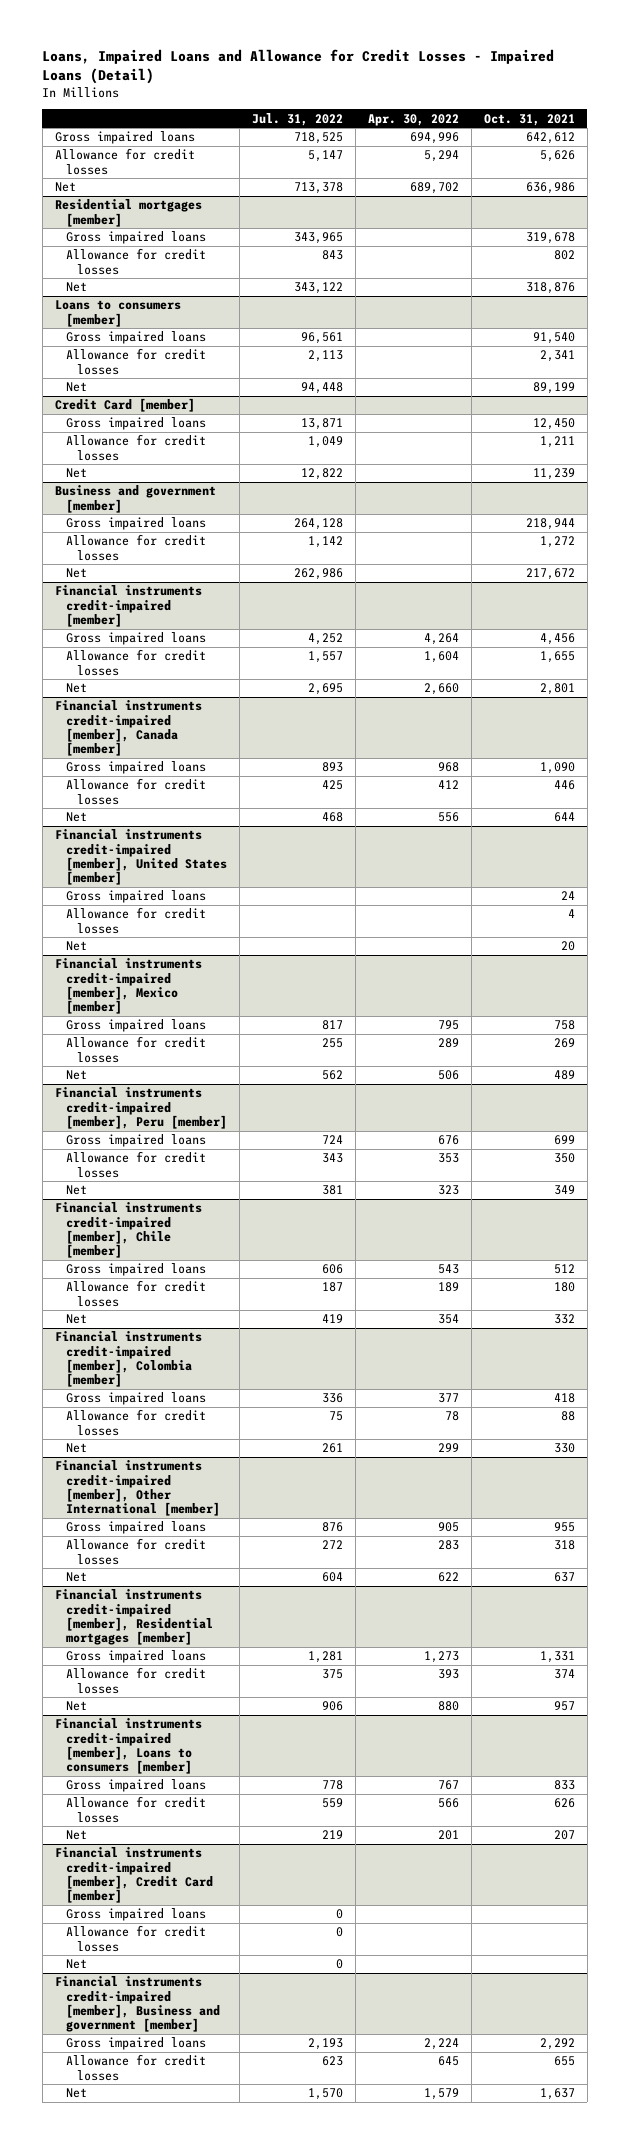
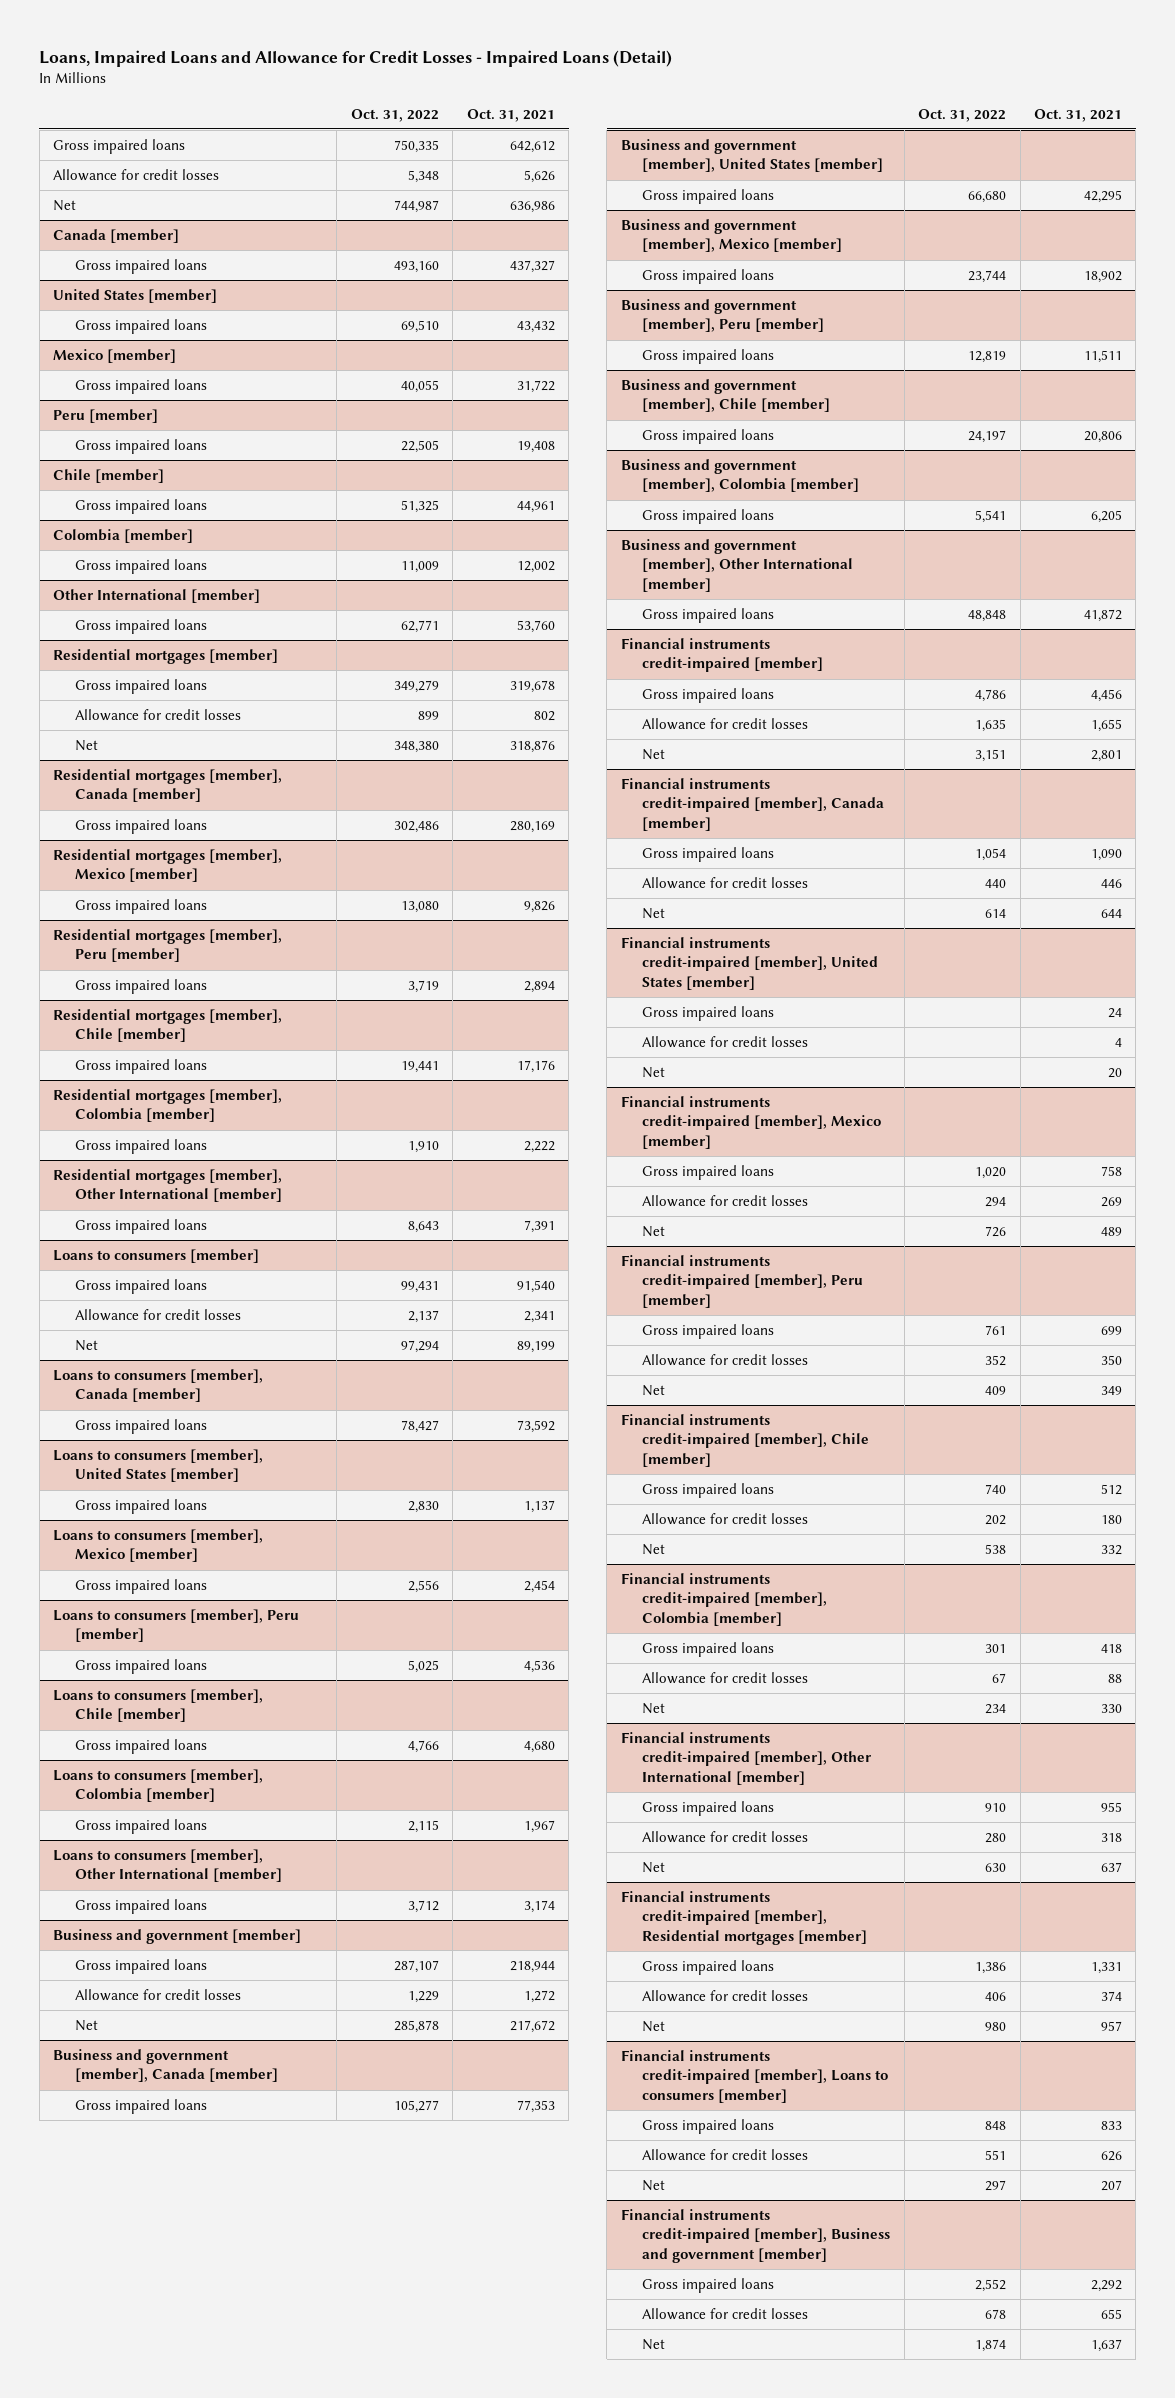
- | Jul. 31, 2022 | Apr. 30, 2022 | Oct. 31, 2021
+ | Oct. 31, 2022 | Oct. 31, 2021
+ Canada [member]
+ Gross impaired loans | 493,160 | 437,327
+ United States [member]
+ Gross impaired loans | 69,510 | 43,432
+ Mexico [member]
+ Gross impaired loans | 40,055 | 31,722
+ Peru [member]
+ Gross impaired loans | 22,505 | 19,408
+ Chile [member]
+ Gross impaired loans | 51,325 | 44,961
+ Colombia [member]
+ Gross impaired loans | 11,009 | 12,002
+ Other International [member]
+ Gross impaired loans | 62,771 | 53,760
+ Residential mortgages [member], Canada [member]
+ Gross impaired loans | 302,486 | 280,169
+ Residential mortgages [member], Mexico [member]
+ Gross impaired loans | 13,080 | 9,826
+ Residential mortgages [member], Peru [member]
+ Gross impaired loans | 3,719 | 2,894
+ Residential mortgages [member], Chile [member]
+ Gross impaired loans | 19,441 | 17,176
+ Residential mortgages [member], Colombia [member]
+ Gross impaired loans | 1,910 | 2,222
+ Residential mortgages [member], Other International [member]
+ Gross impaired loans | 8,643 | 7,391
- Credit Card [member]
- Gross impaired loans | 13,871 | | 12,450
- Allowance for credit losses | 1,049 | | 1,211
- Net | 12,822 | | 11,239
+ Loans to consumers [member], Canada [member]
+ Gross impaired loans | 78,427 | 73,592
+ Loans to consumers [member], United States [member]
+ Gross impaired loans | 2,830 | 1,137
+ Loans to consumers [member], Mexico [member]
+ Gross impaired loans | 2,556 | 2,454
+ Loans to consumers [member], Peru [member]
+ Gross impaired loans | 5,025 | 4,536
+ Loans to consumers [member], Chile [member]
+ Gross impaired loans | 4,766 | 4,680
+ Loans to consumers [member], Colombia [member]
+ Gross impaired loans | 2,115 | 1,967
+ Loans to consumers [member], Other International [member]
+ Gross impaired loans | 3,712 | 3,174
+ Business and government [member], Canada [member]
+ Gross impaired loans | 105,277 | 77,353
+ Business and government [member], United States [member]
+ Gross impaired loans | 66,680 | 42,295
+ Business and government [member], Mexico [member]
+ Gross impaired loans | 23,744 | 18,902
+ Business and government [member], Peru [member]
+ Gross impaired loans | 12,819 | 11,511
+ Business and government [member], Chile [member]
+ Gross impaired loans | 24,197 | 20,806
+ Business and government [member], Colombia [member]
+ Gross impaired loans | 5,541 | 6,205
+ Business and government [member], Other International [member]
+ Gross impaired loans | 48,848 | 41,872
- Financial instruments credit-impaired [member], Credit Card [member]
- Gross impaired loans | 0 | |
- Allowance for credit losses | 0 | |
- Net | 0 | |

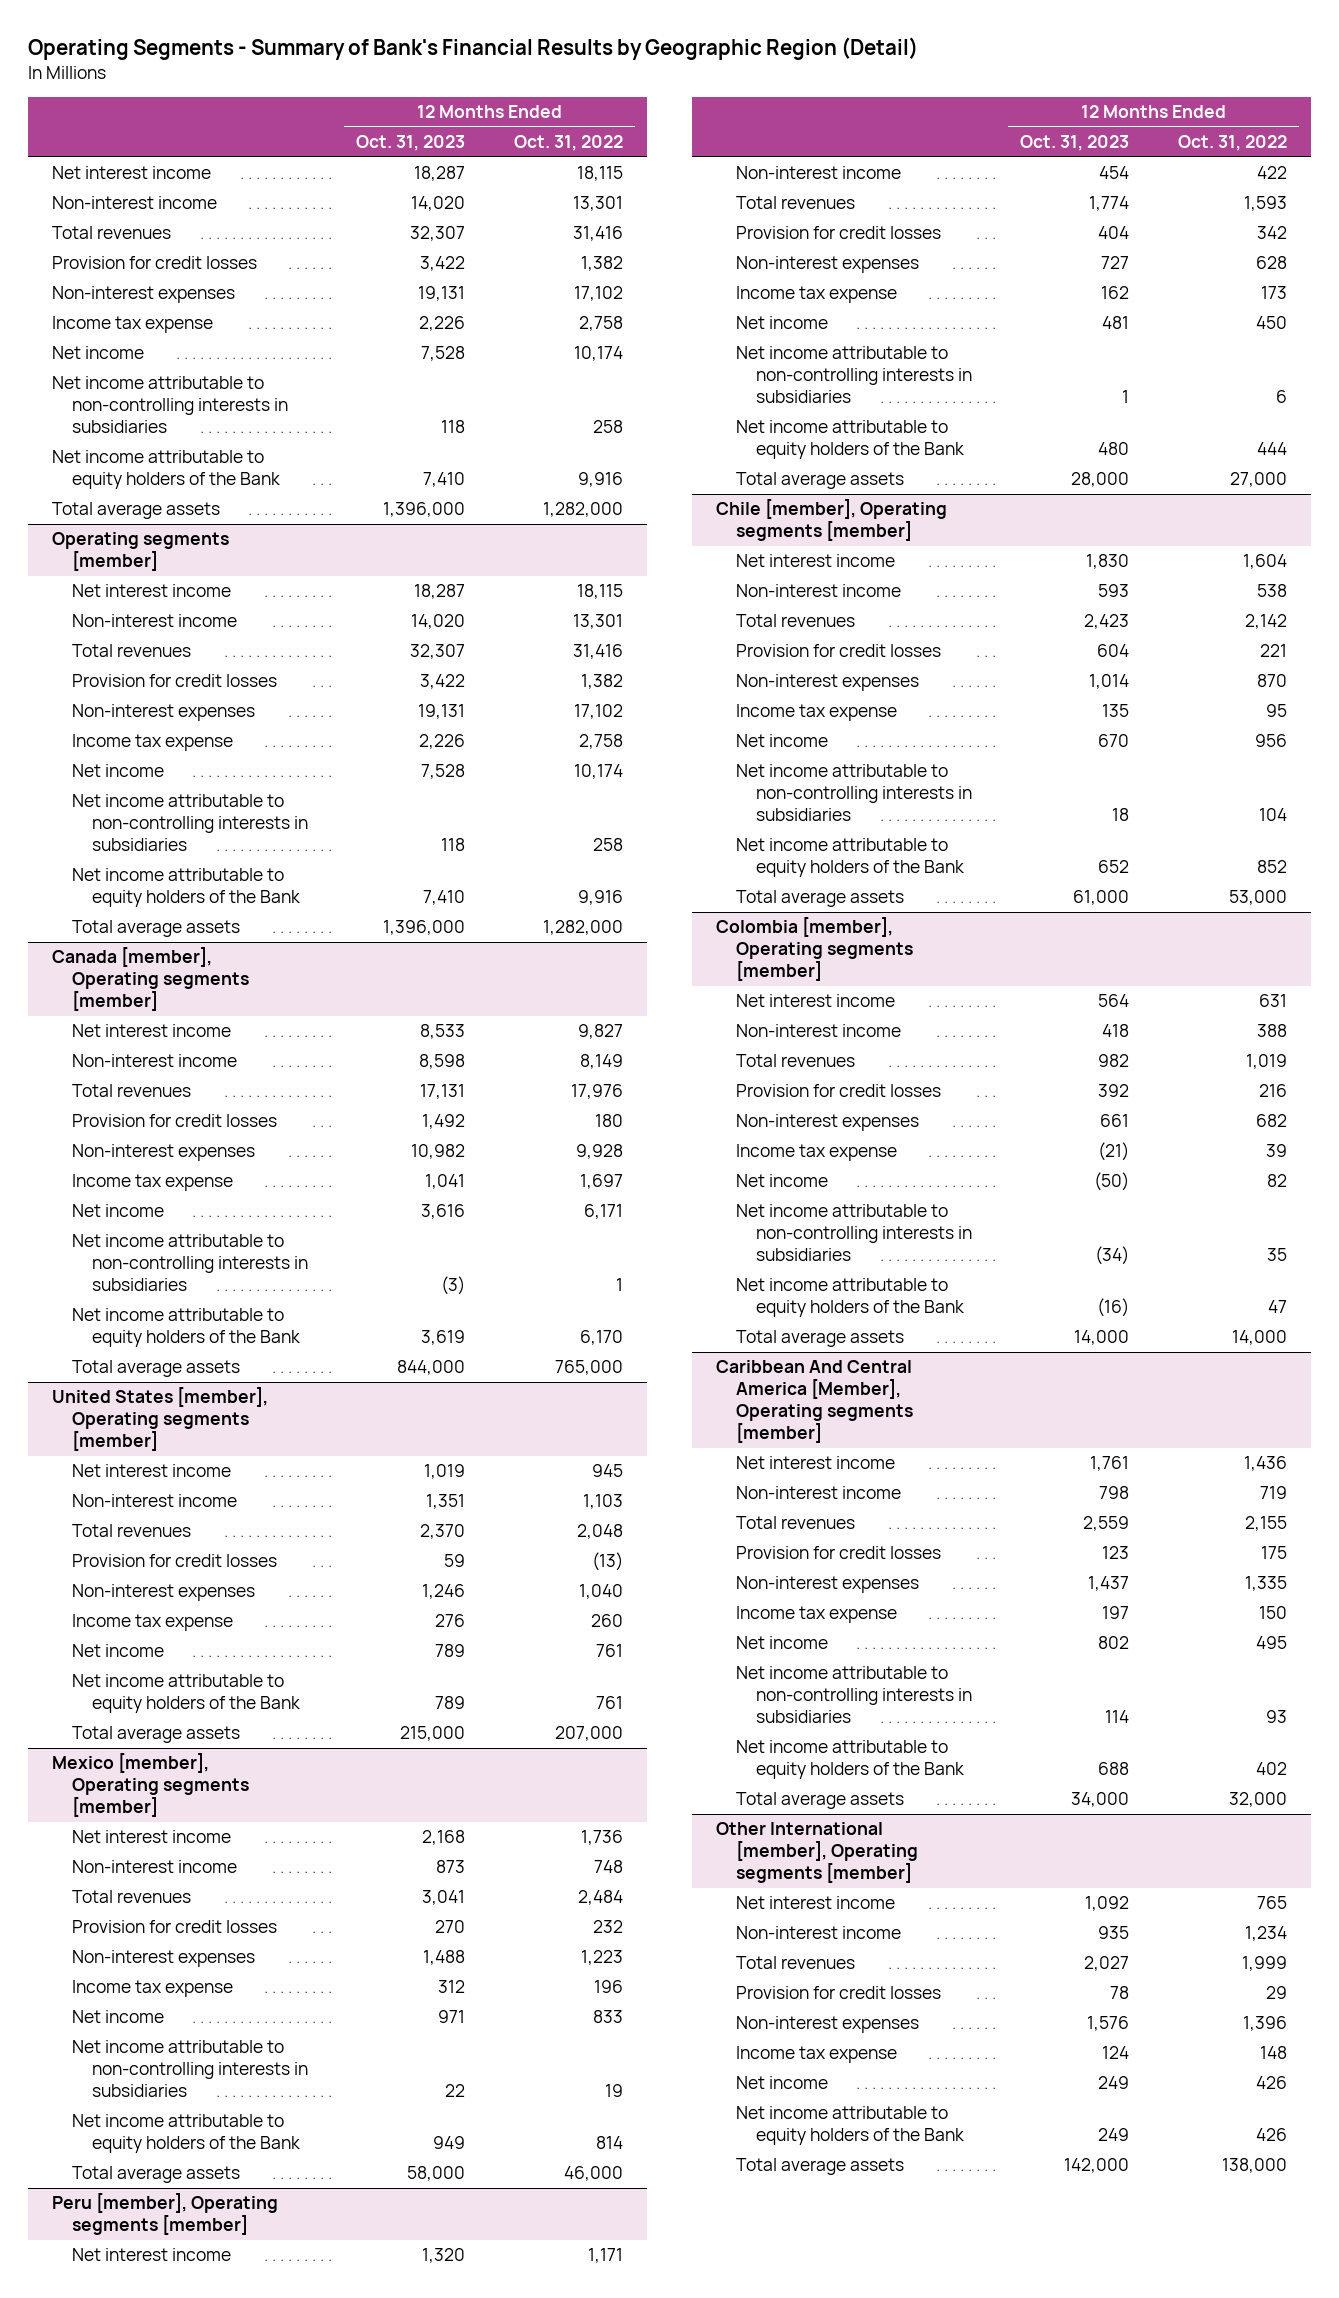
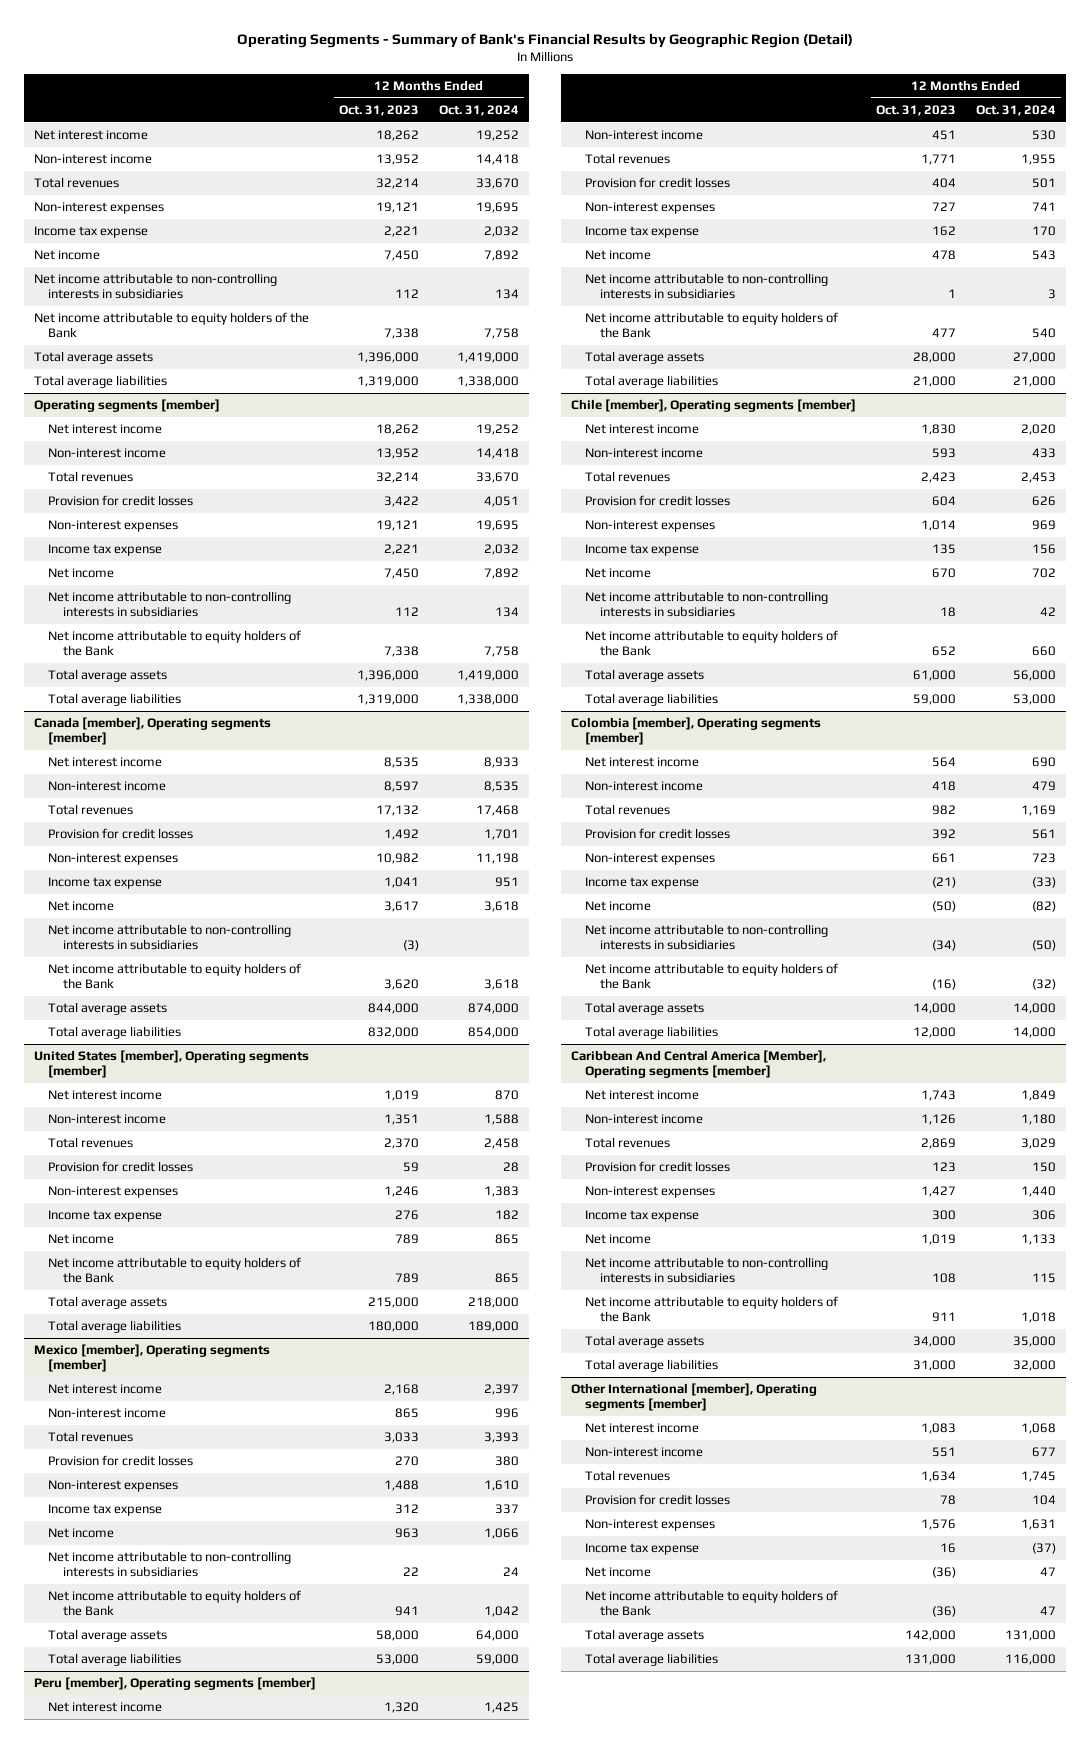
- | 12 Months Ended Oct. 31, 2023 | 12 Months Ended Oct. 31, 2022
+ | 12 Months Ended Oct. 31, 2023 | 12 Months Ended Oct. 31, 2024
- Net interest income | 18,287 | 18,115
- Non-interest income | 14,020 | 13,301
- Total revenues | 32,307 | 31,416
- Provision for credit losses | 3,422 | 1,382
- Non-interest expenses | 19,131 | 17,102
- Income tax expense | 2,226 | 2,758
- Net income | 7,528 | 10,174
- Net income attributable to non-controlling interests in subsidiaries | 118 | 258
- Net income attributable to equity holders of the Bank | 7,410 | 9,916
+ Net interest income | 18,262 | 19,252
+ Non-interest income | 13,952 | 14,418
+ Total revenues | 32,214 | 33,670
+ Non-interest expenses | 19,121 | 19,695
+ Income tax expense | 2,221 | 2,032
+ Net income | 7,450 | 7,892
+ Net income attributable to non-controlling interests in subsidiaries | 112 | 134
+ Net income attributable to equity holders of the Bank | 7,338 | 7,758
+ Total average liabilities | 1,319,000 | 1,338,000
@ Operating segments [member]
- Net interest income | 18,287 | 18,115
- Non-interest income | 14,020 | 13,301
- Total revenues | 32,307 | 31,416
+ Net interest income | 18,262 | 19,252
+ Non-interest income | 13,952 | 14,418
+ Total revenues | 32,214 | 33,670
- Non-interest expenses | 19,131 | 17,102
- Income tax expense | 2,226 | 2,758
- Net income | 7,528 | 10,174
- Net income attributable to non-controlling interests in subsidiaries | 118 | 258
- Net income attributable to equity holders of the Bank | 7,410 | 9,916
+ Non-interest expenses | 19,121 | 19,695
+ Income tax expense | 2,221 | 2,032
+ Net income | 7,450 | 7,892
+ Net income attributable to non-controlling interests in subsidiaries | 112 | 134
+ Net income attributable to equity holders of the Bank | 7,338 | 7,758
+ Total average liabilities | 1,319,000 | 1,338,000
@ Canada [member], Operating segments [member]
- Net interest income | 8,533 | 9,827
- Non-interest income | 8,598 | 8,149
- Total revenues | 17,131 | 17,976
+ Net interest income | 8,535 | 8,933
+ Non-interest income | 8,597 | 8,535
+ Total revenues | 17,132 | 17,468
- Net income | 3,616 | 6,171
+ Net income | 3,617 | 3,618
- Net income attributable to equity holders of the Bank | 3,619 | 6,170
+ Net income attributable to equity holders of the Bank | 3,620 | 3,618
+ Total average liabilities | 832,000 | 854,000
@ United States [member], Operating segments [member]
+ Total average liabilities | 180,000 | 189,000
@ Mexico [member], Operating segments [member]
- Non-interest income | 873 | 748
- Total revenues | 3,041 | 2,484
+ Non-interest income | 865 | 996
+ Total revenues | 3,033 | 3,393
- Net income | 971 | 833
+ Net income | 963 | 1,066
- Net income attributable to equity holders of the Bank | 949 | 814
+ Net income attributable to equity holders of the Bank | 941 | 1,042
+ Total average liabilities | 53,000 | 59,000
@ Peru [member], Operating segments [member]
- Non-interest income | 454 | 422
- Total revenues | 1,774 | 1,593
+ Non-interest income | 451 | 530
+ Total revenues | 1,771 | 1,955
- Net income | 481 | 450
+ Net income | 478 | 543
- Net income attributable to equity holders of the Bank | 480 | 444
+ Net income attributable to equity holders of the Bank | 477 | 540
+ Total average liabilities | 21,000 | 21,000
@ Chile [member], Operating segments [member]
+ Total average liabilities | 59,000 | 53,000
@ Colombia [member], Operating segments [member]
+ Total average liabilities | 12,000 | 14,000
@ Caribbean And Central America [Member], Operating segments [member]
- Net interest income | 1,761 | 1,436
- Non-interest income | 798 | 719
- Total revenues | 2,559 | 2,155
+ Net interest income | 1,743 | 1,849
+ Non-interest income | 1,126 | 1,180
+ Total revenues | 2,869 | 3,029
- Non-interest expenses | 1,437 | 1,335
- Income tax expense | 197 | 150
- Net income | 802 | 495
- Net income attributable to non-controlling interests in subsidiaries | 114 | 93
- Net income attributable to equity holders of the Bank | 688 | 402
+ Non-interest expenses | 1,427 | 1,440
+ Income tax expense | 300 | 306
+ Net income | 1,019 | 1,133
+ Net income attributable to non-controlling interests in subsidiaries | 108 | 115
+ Net income attributable to equity holders of the Bank | 911 | 1,018
+ Total average liabilities | 31,000 | 32,000
@ Other International [member], Operating segments [member]
- Net interest income | 1,092 | 765
- Non-interest income | 935 | 1,234
- Total revenues | 2,027 | 1,999
+ Net interest income | 1,083 | 1,068
+ Non-interest income | 551 | 677
+ Total revenues | 1,634 | 1,745
- Income tax expense | 124 | 148
- Net income | 249 | 426
- Net income attributable to equity holders of the Bank | 249 | 426
+ Income tax expense | 16 | (37)
+ Net income | (36) | 47
+ Net income attributable to equity holders of the Bank | (36) | 47
+ Total average liabilities | 131,000 | 116,000

